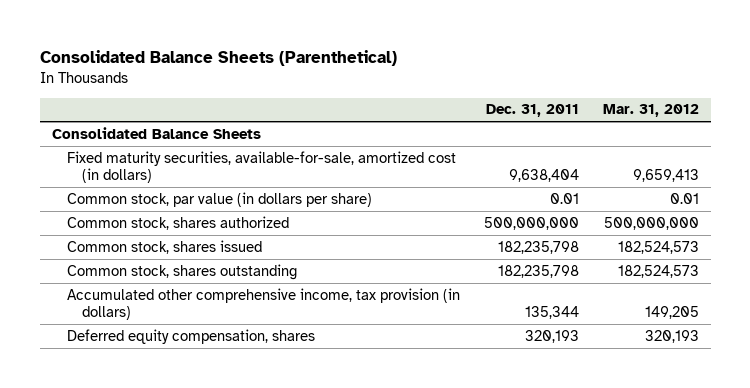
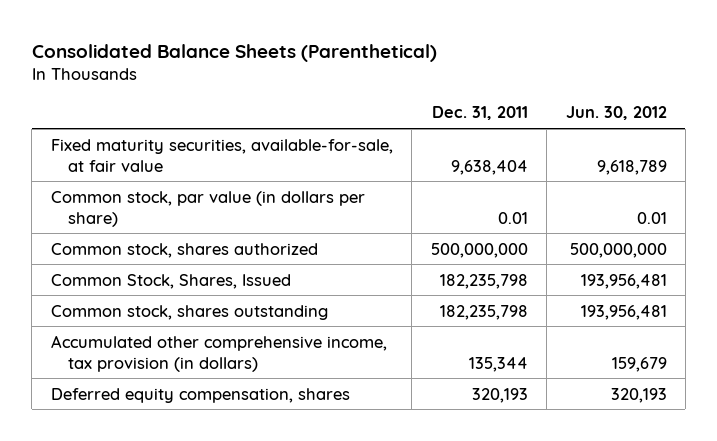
- | Dec. 31, 2011 | Mar. 31, 2012
+ | Dec. 31, 2011 | Jun. 30, 2012
- Consolidated Balance Sheets
- Fixed maturity securities, available-for-sale, amortized cost (in dollars) | 9,638,404 | 9,659,413
+ Fixed maturity securities, available-for-sale, at fair value | 9,638,404 | 9,618,789
- Common stock, shares issued | 182,235,798 | 182,524,573
+ Common Stock, Shares, Issued | 182,235,798 | 193,956,481

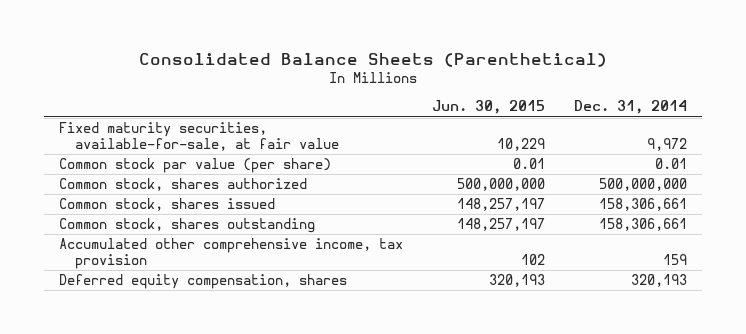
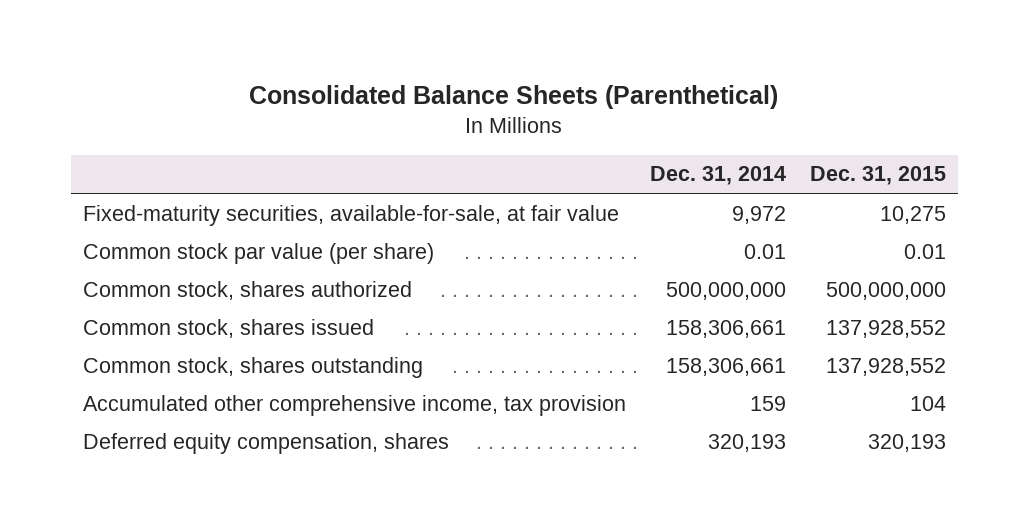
- | Jun. 30, 2015 | Dec. 31, 2014
+ | Dec. 31, 2014 | Dec. 31, 2015
- Fixed maturity securities, available-for-sale, at fair value | 10,229 | 9,972
+ Fixed-maturity securities, available-for-sale, at fair value | 9,972 | 10,275

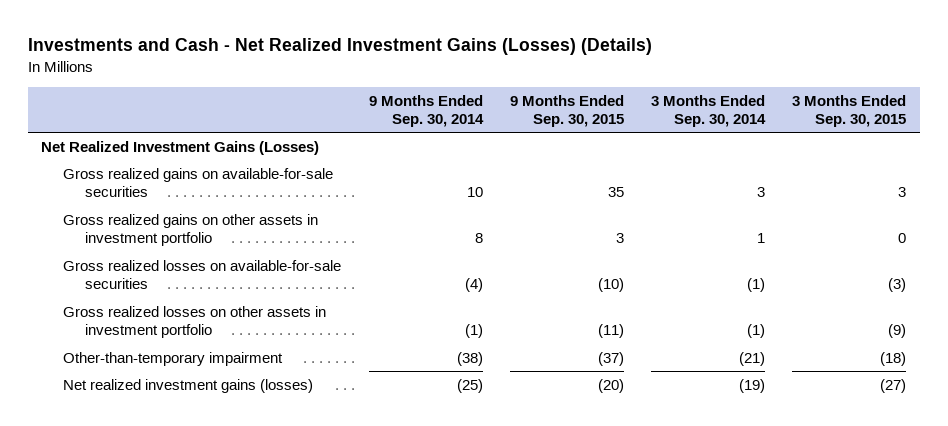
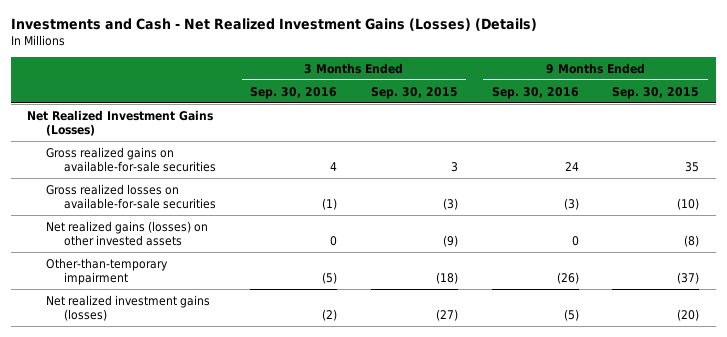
- | 9 Months Ended Sep. 30, 2014 | 9 Months Ended Sep. 30, 2015 | 3 Months Ended Sep. 30, 2014 | 3 Months Ended Sep. 30, 2015
+ | 3 Months Ended Sep. 30, 2016 | 3 Months Ended Sep. 30, 2015 | 9 Months Ended Sep. 30, 2016 | 9 Months Ended Sep. 30, 2015
- Gross realized gains on other assets in investment portfolio | 8 | 3 | 1 | 0
- Gross realized losses on other assets in investment portfolio | (1) | (11) | (1) | (9)
+ Net realized gains (losses) on other invested assets | 0 | (9) | 0 | (8)

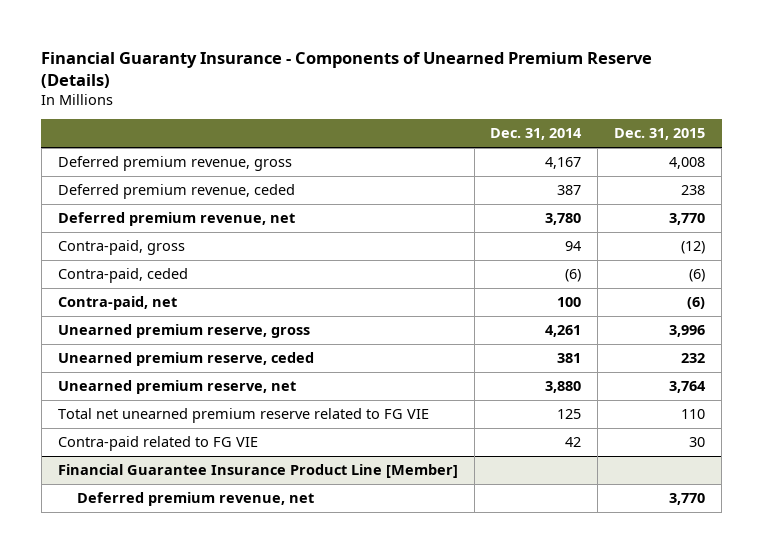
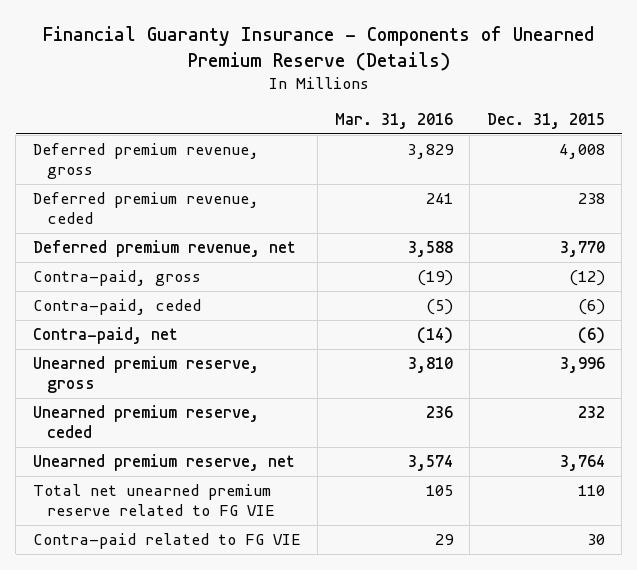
- | Dec. 31, 2014 | Dec. 31, 2015
+ | Mar. 31, 2016 | Dec. 31, 2015
- Financial Guarantee Insurance Product Line [Member]
- Deferred premium revenue, net | | 3,770

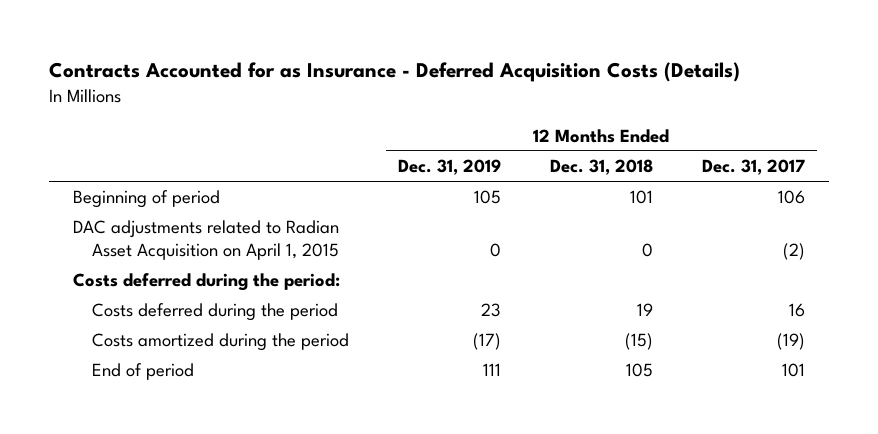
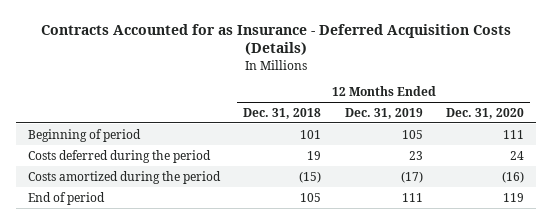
- | 12 Months Ended Dec. 31, 2019 | 12 Months Ended Dec. 31, 2018 | 12 Months Ended Dec. 31, 2017
+ | 12 Months Ended Dec. 31, 2018 | 12 Months Ended Dec. 31, 2019 | 12 Months Ended Dec. 31, 2020
- DAC adjustments related to Radian Asset Acquisition on April 1, 2015 | 0 | 0 | (2)
- Costs deferred during the period:

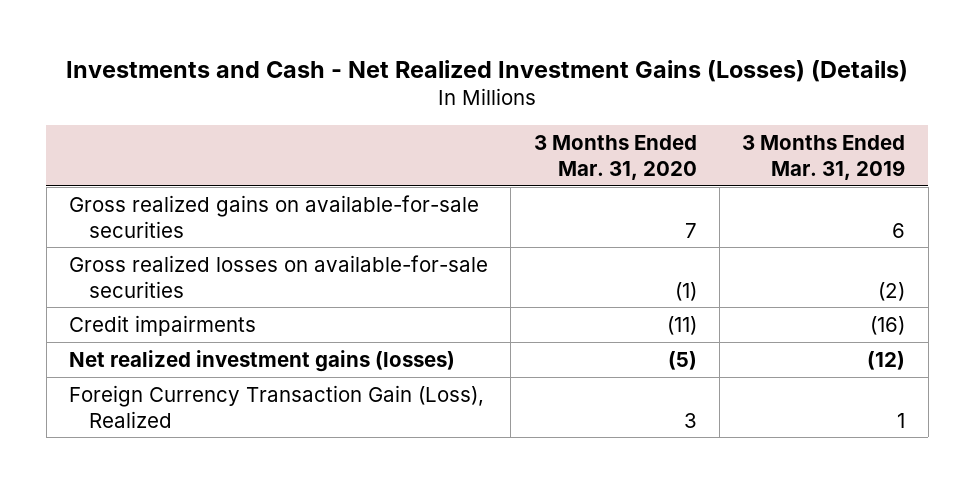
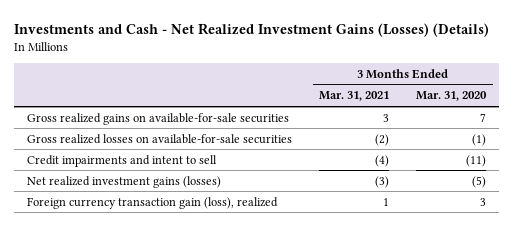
- | 3 Months Ended Mar. 31, 2020 | 3 Months Ended Mar. 31, 2019
+ | 3 Months Ended Mar. 31, 2021 | 3 Months Ended Mar. 31, 2020
- Credit impairments | (11) | (16)
+ Credit impairments and intent to sell | (4) | (11)
- Foreign Currency Transaction Gain (Loss), Realized | 3 | 1
+ Foreign currency transaction gain (loss), realized | 1 | 3

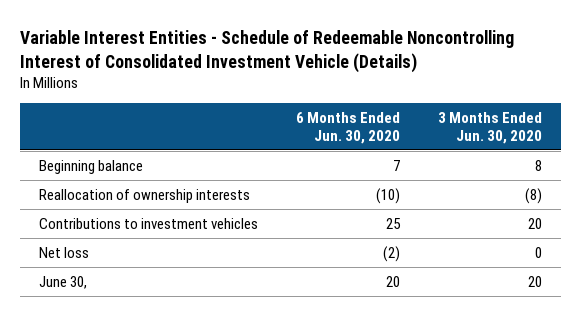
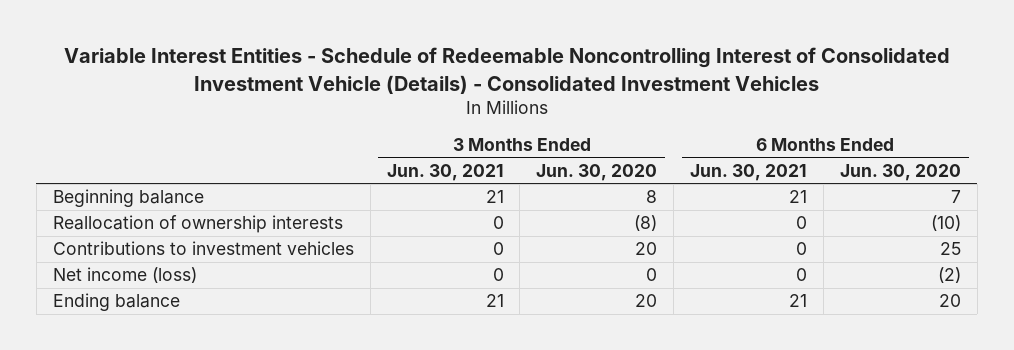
- Variable Interest Entities - Schedule of Redeemable Noncontrolling Interest of Consolidated Investment Vehicle (Details)
+ Variable Interest Entities - Schedule of Redeemable Noncontrolling Interest of Consolidated Investment Vehicle (Details) - Consolidated Investment Vehicles
- | 6 Months Ended Jun. 30, 2020 | 3 Months Ended Jun. 30, 2020
+ | 3 Months Ended Jun. 30, 2021 | 3 Months Ended Jun. 30, 2020 | 6 Months Ended Jun. 30, 2021 | 6 Months Ended Jun. 30, 2020
- Net loss | (2) | 0
- June 30, | 20 | 20
+ Net income (loss) | 0 | 0 | 0 | (2)
+ Ending balance | 21 | 20 | 21 | 20

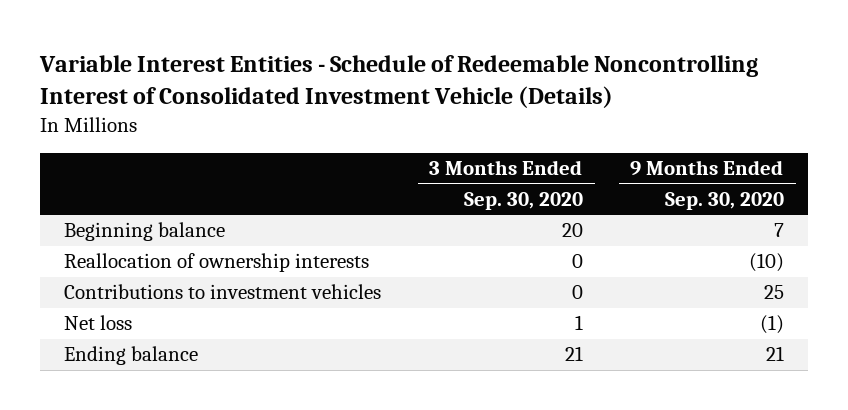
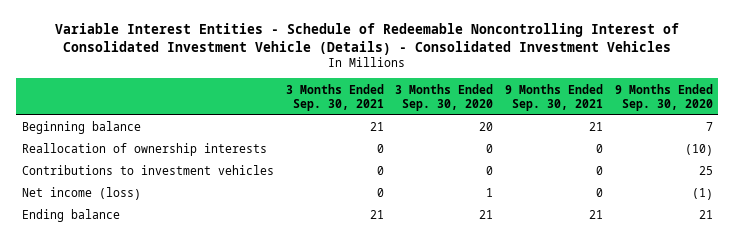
- Variable Interest Entities - Schedule of Redeemable Noncontrolling Interest of Consolidated Investment Vehicle (Details)
+ Variable Interest Entities - Schedule of Redeemable Noncontrolling Interest of Consolidated Investment Vehicle (Details) - Consolidated Investment Vehicles
- | 3 Months Ended Sep. 30, 2020 | 9 Months Ended Sep. 30, 2020
+ | 3 Months Ended Sep. 30, 2021 | 3 Months Ended Sep. 30, 2020 | 9 Months Ended Sep. 30, 2021 | 9 Months Ended Sep. 30, 2020
- Net loss | 1 | (1)
+ Net income (loss) | 0 | 1 | 0 | (1)

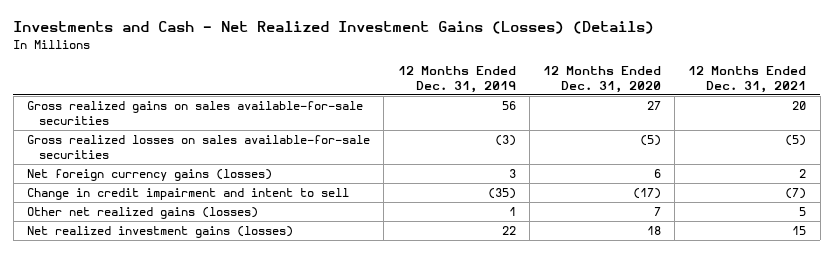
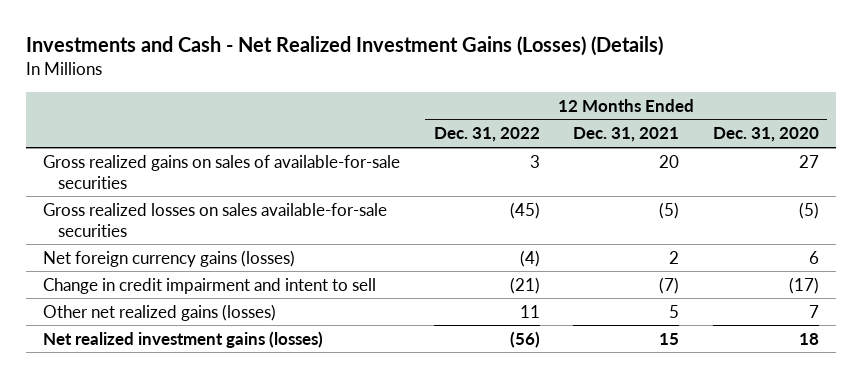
- | 12 Months Ended Dec. 31, 2019 | 12 Months Ended Dec. 31, 2020 | 12 Months Ended Dec. 31, 2021
+ | 12 Months Ended Dec. 31, 2022 | 12 Months Ended Dec. 31, 2021 | 12 Months Ended Dec. 31, 2020
- Gross realized gains on sales available-for-sale securities | 56 | 27 | 20
+ Gross realized gains on sales of available-for-sale securities | 3 | 20 | 27

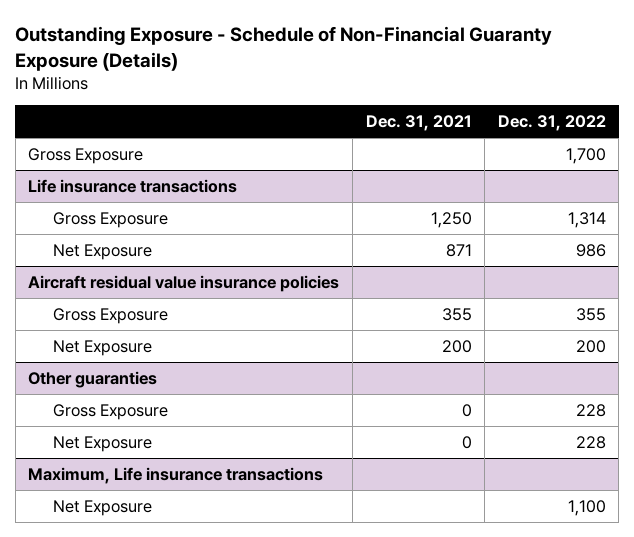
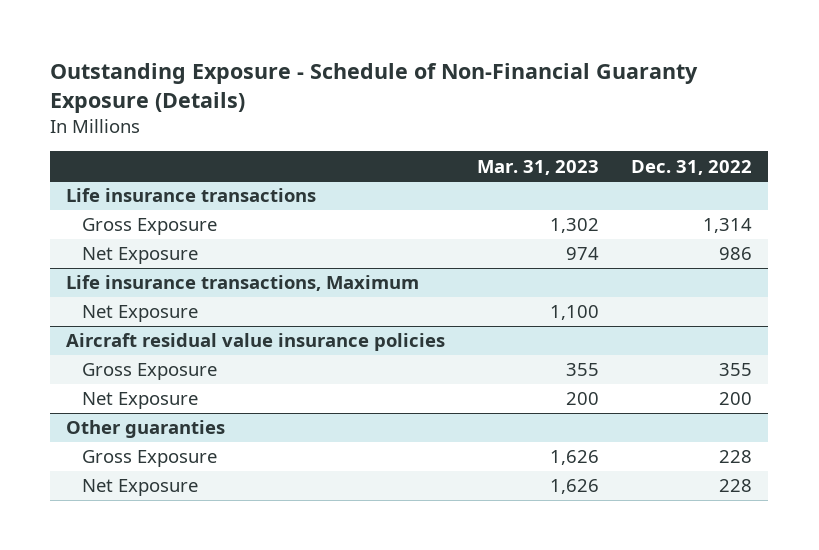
- | Dec. 31, 2021 | Dec. 31, 2022
+ | Mar. 31, 2023 | Dec. 31, 2022
- Gross Exposure | | 1,700
+ Life insurance transactions, Maximum
+ Net Exposure | 1,100 |
- Maximum, Life insurance transactions
- Net Exposure | | 1,100

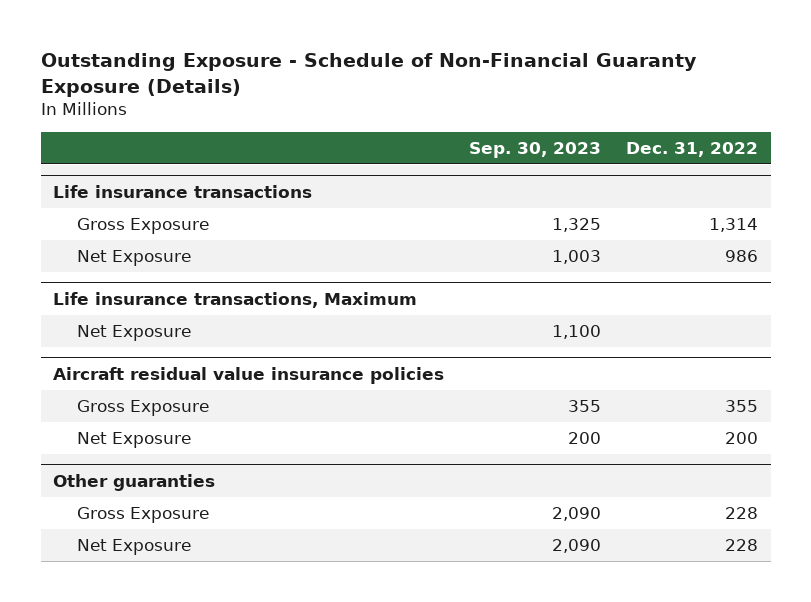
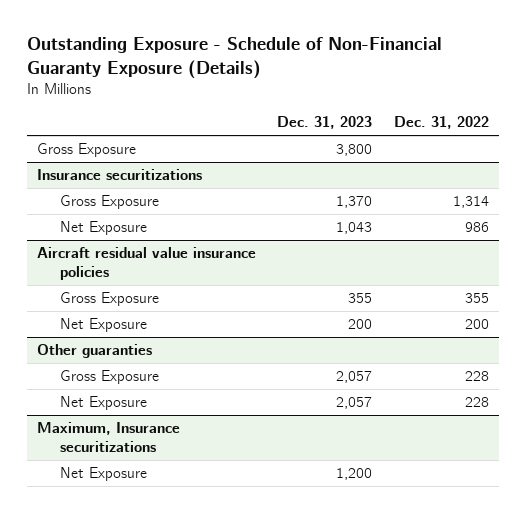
- | Sep. 30, 2023 | Dec. 31, 2022
+ | Dec. 31, 2023 | Dec. 31, 2022
- Life insurance transactions
+ Gross Exposure | 3,800 |
+ Insurance securitizations
- Life insurance transactions, Maximum
- Net Exposure | 1,100 |
+ Maximum, Insurance securitizations
+ Net Exposure | 1,200 |

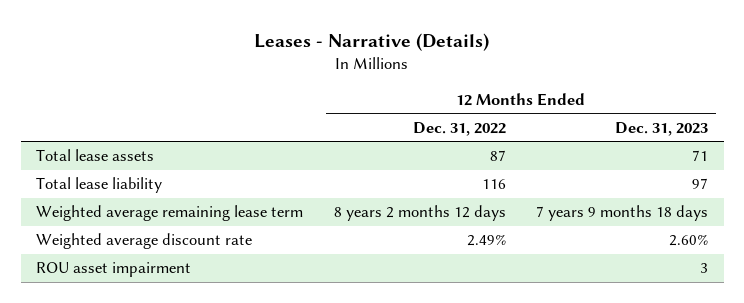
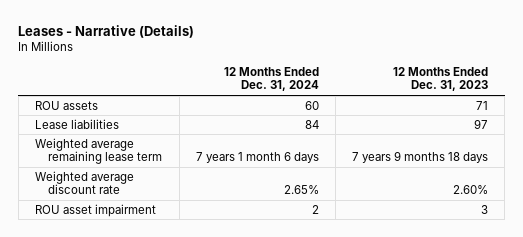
- | 12 Months Ended Dec. 31, 2022 | 12 Months Ended Dec. 31, 2023
+ | 12 Months Ended Dec. 31, 2024 | 12 Months Ended Dec. 31, 2023
- Total lease assets | 87 | 71
- Total lease liability | 116 | 97
+ ROU assets | 60 | 71
+ Lease liabilities | 84 | 97

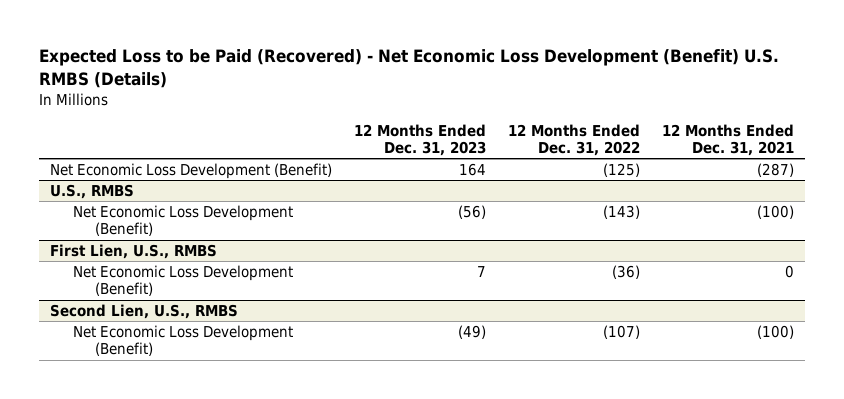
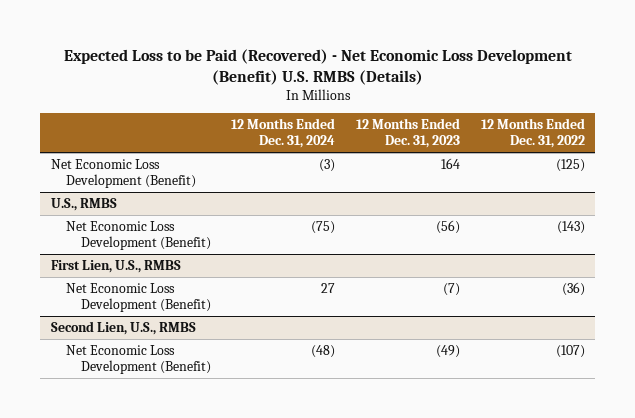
- | 12 Months Ended Dec. 31, 2023 | 12 Months Ended Dec. 31, 2022 | 12 Months Ended Dec. 31, 2021
+ | 12 Months Ended Dec. 31, 2024 | 12 Months Ended Dec. 31, 2023 | 12 Months Ended Dec. 31, 2022
@ First Lien, U.S., RMBS
- Net Economic Loss Development (Benefit) | 7 | (36) | 0
+ Net Economic Loss Development (Benefit) | 27 | (7) | (36)

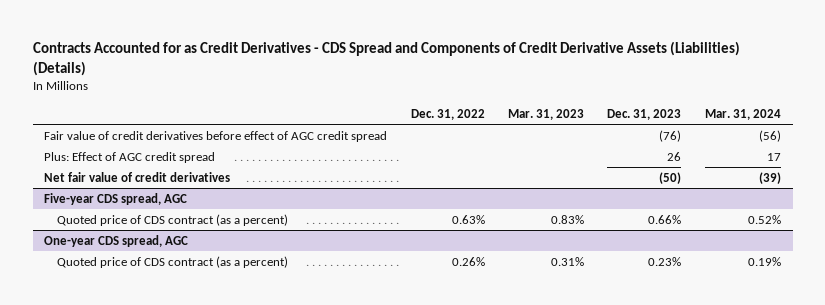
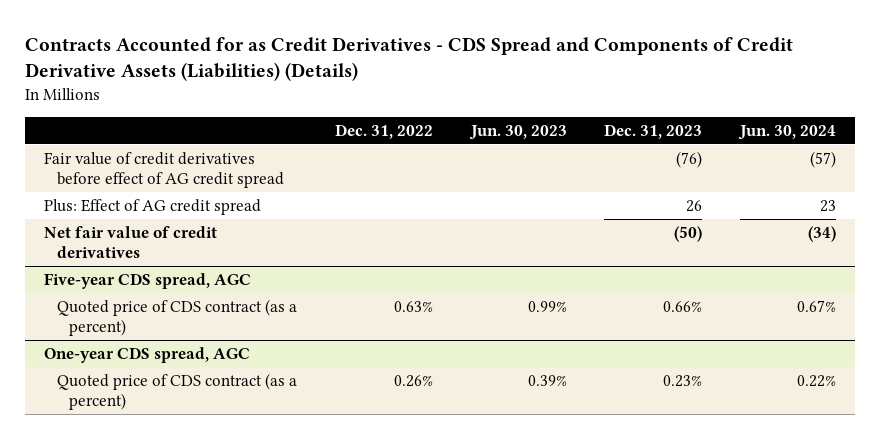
- | Dec. 31, 2022 | Mar. 31, 2023 | Dec. 31, 2023 | Mar. 31, 2024
+ | Dec. 31, 2022 | Jun. 30, 2023 | Dec. 31, 2023 | Jun. 30, 2024
- Fair value of credit derivatives before effect of AGC credit spread | | | (76) | (56)
- Plus: Effect of AGC credit spread | | | 26 | 17
+ Fair value of credit derivatives before effect of AG credit spread | | | (76) | (57)
+ Plus: Effect of AG credit spread | | | 26 | 23

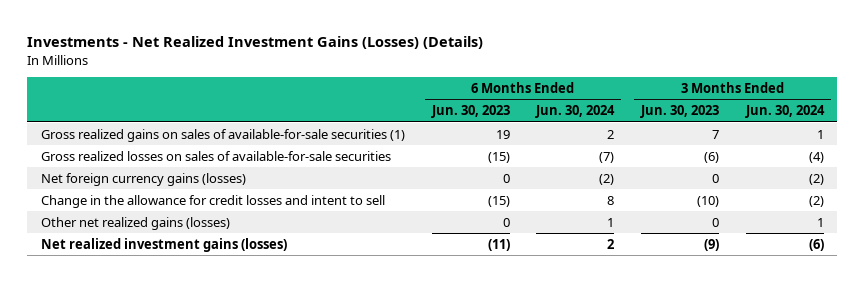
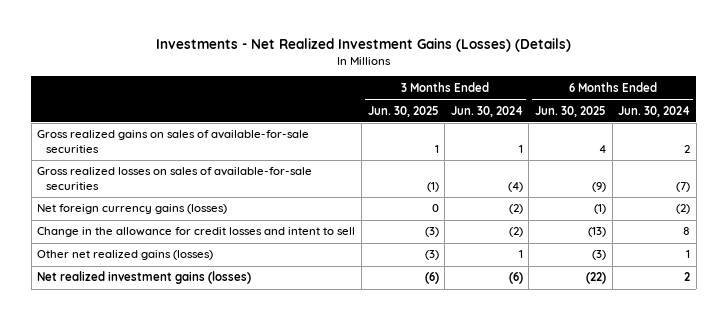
- | 6 Months Ended Jun. 30, 2023 | 6 Months Ended Jun. 30, 2024 | 3 Months Ended Jun. 30, 2023 | 3 Months Ended Jun. 30, 2024
+ | 3 Months Ended Jun. 30, 2025 | 3 Months Ended Jun. 30, 2024 | 6 Months Ended Jun. 30, 2025 | 6 Months Ended Jun. 30, 2024
- Gross realized gains on sales of available-for-sale securities (1) | 19 | 2 | 7 | 1
+ Gross realized gains on sales of available-for-sale securities | 1 | 1 | 4 | 2

